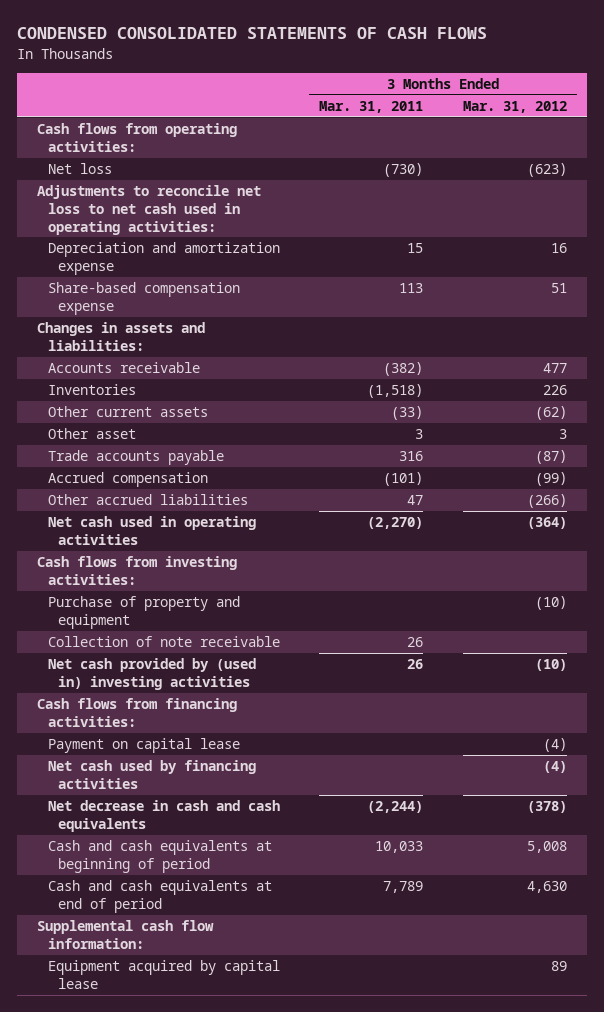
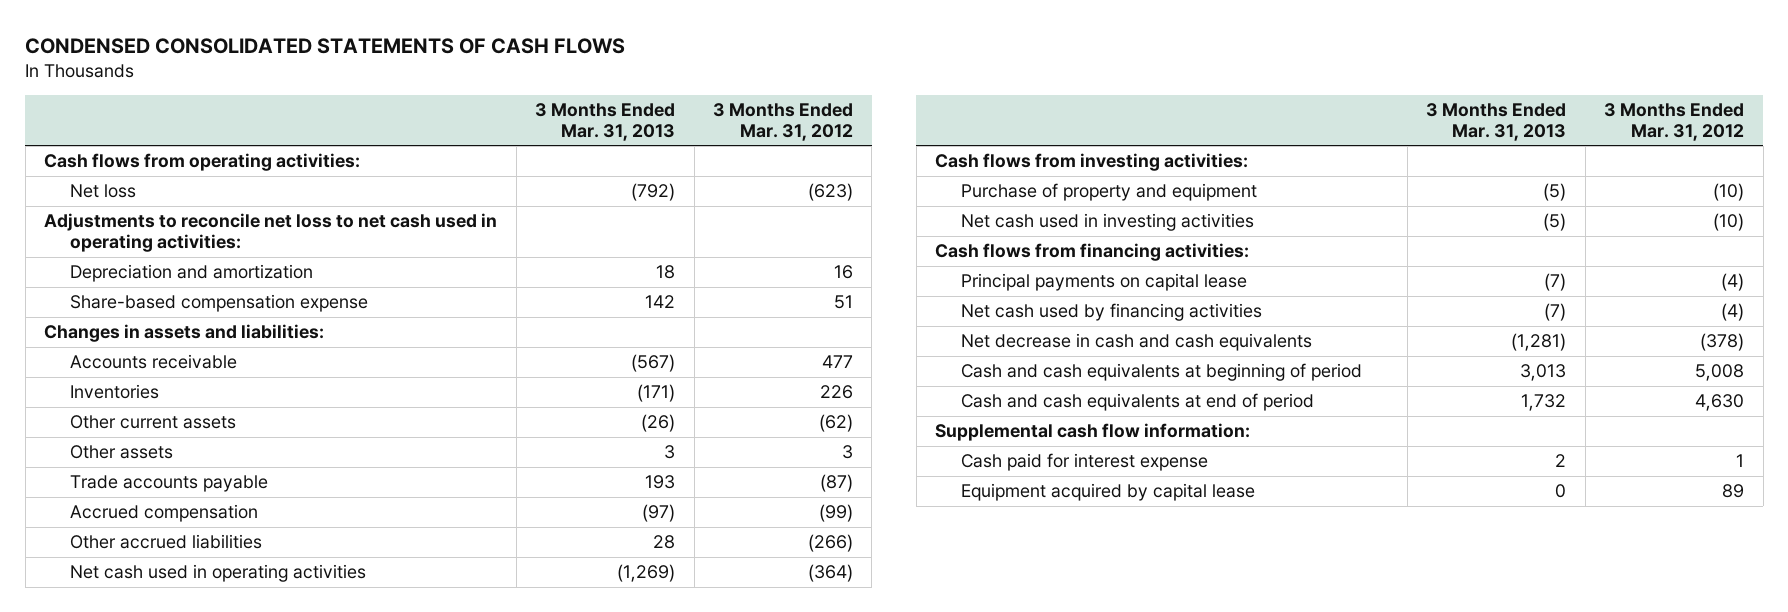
- | 3 Months Ended Mar. 31, 2011 | 3 Months Ended Mar. 31, 2012
+ | 3 Months Ended Mar. 31, 2013 | 3 Months Ended Mar. 31, 2012
- Depreciation and amortization expense | 15 | 16
+ Depreciation and amortization | 18 | 16
- Other asset | 3 | 3
+ Other assets | 3 | 3
- Collection of note receivable | 26 |
- Net cash provided by (used in) investing activities | 26 | (10)
+ Net cash used in investing activities | (5) | (10)
- Payment on capital lease | | (4)
+ Principal payments on capital lease | (7) | (4)
+ Cash paid for interest expense | 2 | 1

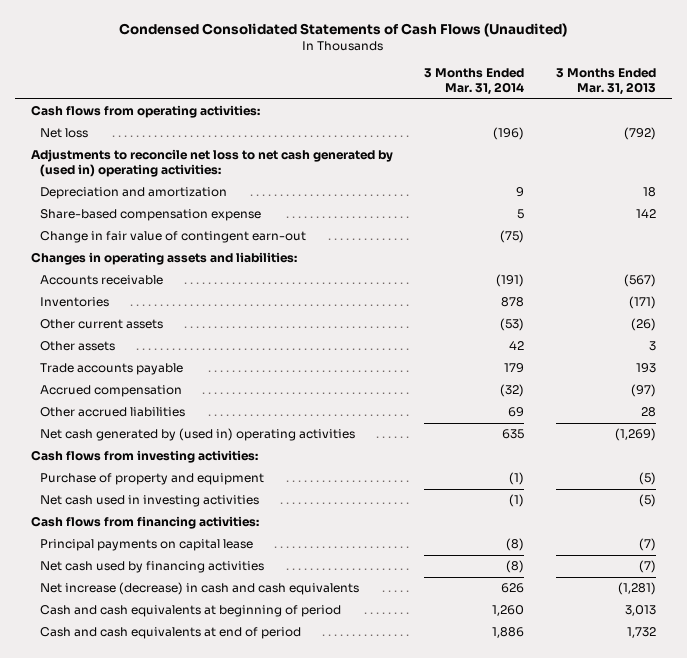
- CONDENSED CONSOLIDATED STATEMENTS OF CASH FLOWS
+ Condensed Consolidated Statements of Cash Flows (Unaudited)
- | 3 Months Ended Mar. 31, 2013 | 3 Months Ended Mar. 31, 2012
+ | 3 Months Ended Mar. 31, 2014 | 3 Months Ended Mar. 31, 2013
- Adjustments to reconcile net loss to net cash used in operating activities:
+ Adjustments to reconcile net loss to net cash generated by (used in) operating activities:
- Changes in assets and liabilities:
+ Change in fair value of contingent earn-out | (75) |
+ Changes in operating assets and liabilities:
- Net cash used in operating activities | (1,269) | (364)
+ Net cash generated by (used in) operating activities | 635 | (1,269)
- Net decrease in cash and cash equivalents | (1,281) | (378)
+ Net increase (decrease) in cash and cash equivalents | 626 | (1,281)
- Supplemental cash flow information:
- Cash paid for interest expense | 2 | 1
- Equipment acquired by capital lease | 0 | 89

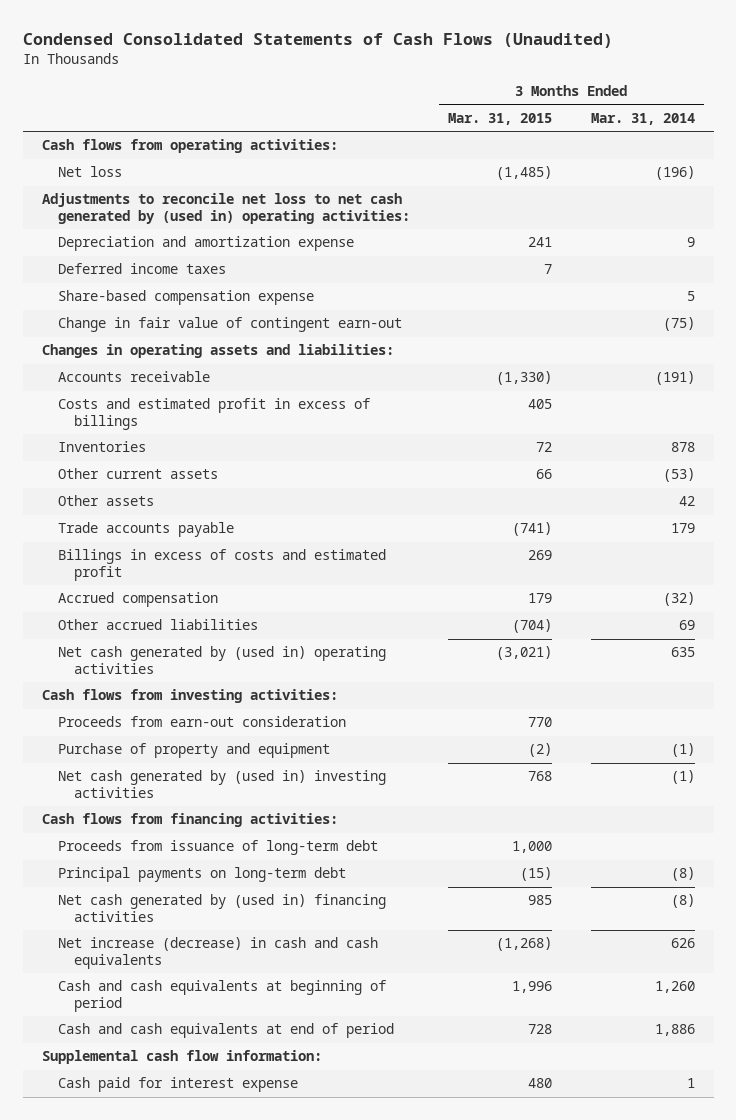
- | 3 Months Ended Mar. 31, 2014 | 3 Months Ended Mar. 31, 2013
+ | 3 Months Ended Mar. 31, 2015 | 3 Months Ended Mar. 31, 2014
- Depreciation and amortization | 9 | 18
+ Depreciation and amortization expense | 241 | 9
+ Deferred income taxes | 7 |
+ Costs and estimated profit in excess of billings | 405 |
+ Billings in excess of costs and estimated profit | 269 |
+ Proceeds from earn-out consideration | 770 |
- Net cash used in investing activities | (1) | (5)
+ Net cash generated by (used in) investing activities | 768 | (1)
- Principal payments on capital lease | (8) | (7)
- Net cash used by financing activities | (8) | (7)
+ Proceeds from issuance of long-term debt | 1,000 |
+ Principal payments on long-term debt | (15) | (8)
+ Net cash generated by (used in) financing activities | 985 | (8)
+ Supplemental cash flow information:
+ Cash paid for interest expense | 480 | 1

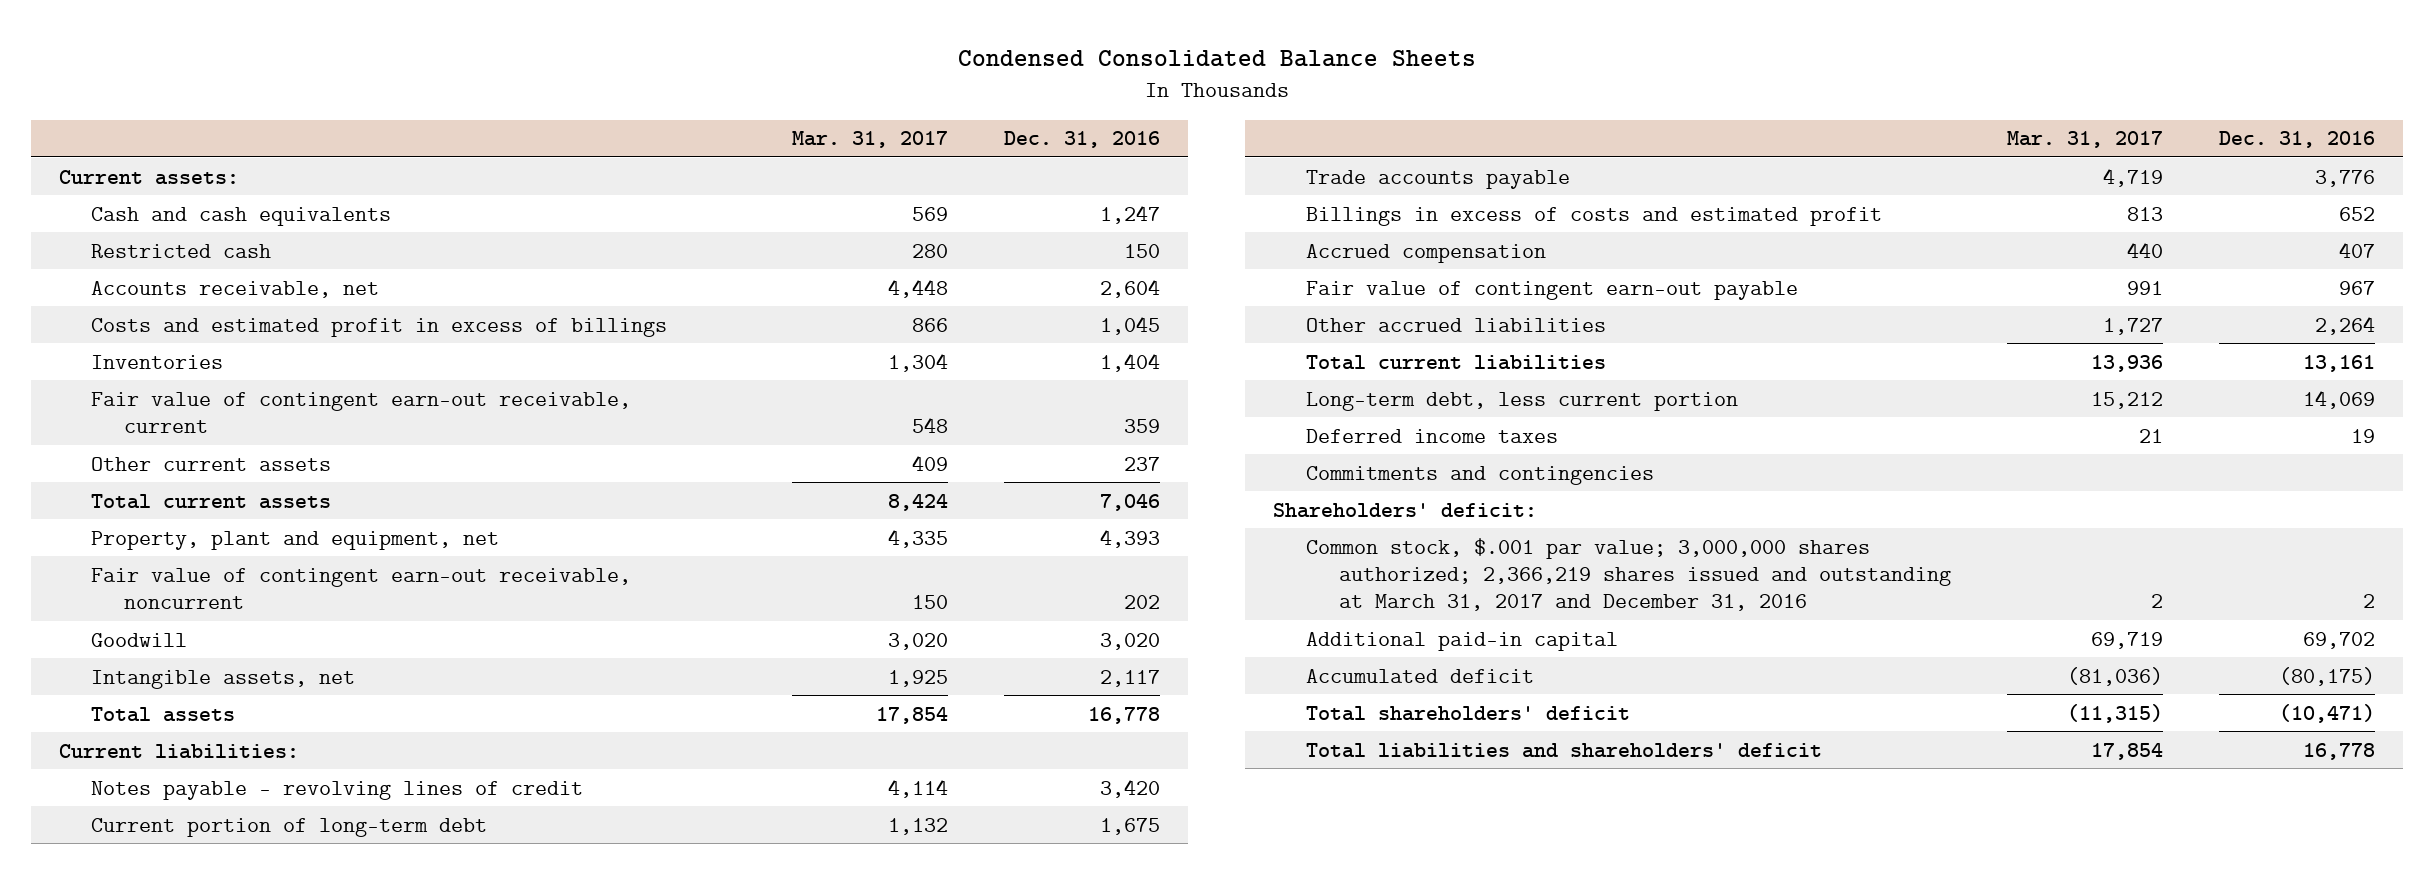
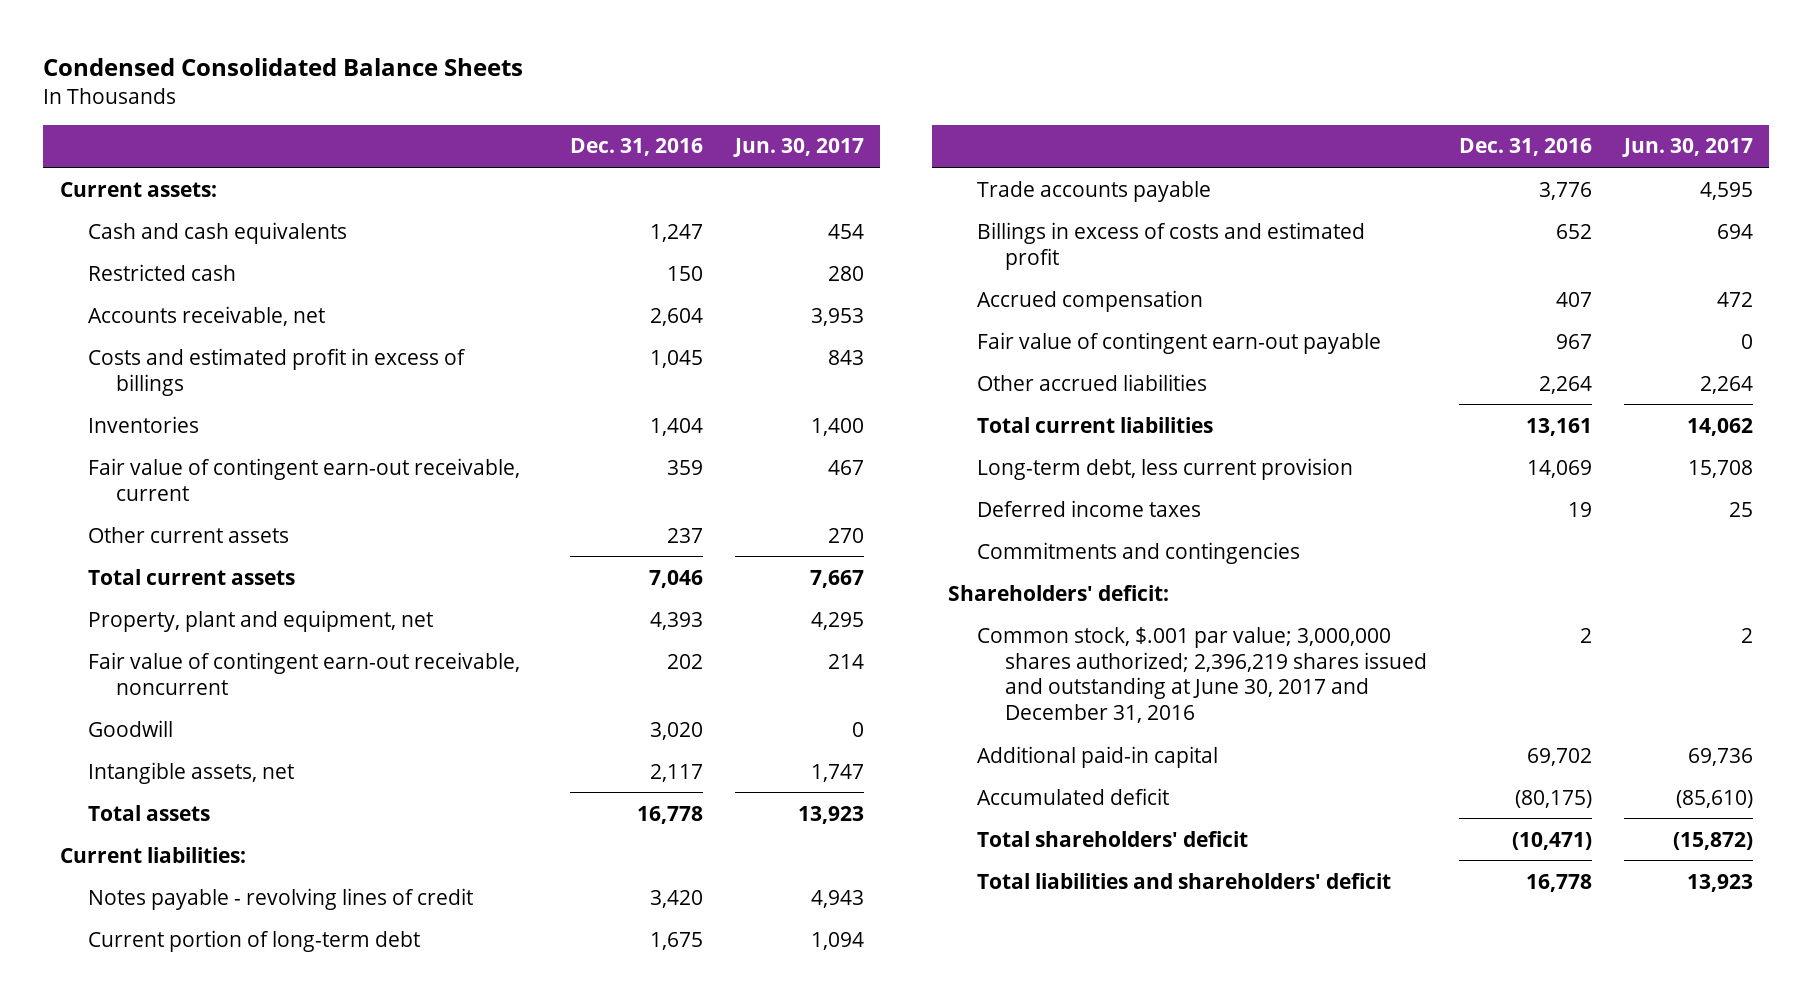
- | Mar. 31, 2017 | Dec. 31, 2016
+ | Dec. 31, 2016 | Jun. 30, 2017
- Long-term debt, less current portion | 15,212 | 14,069
+ Long-term debt, less current provision | 14,069 | 15,708
- Common stock, $.001 par value; 3,000,000 shares authorized; 2,366,219 shares issued and outstanding at March 31, 2017 and December 31, 2016 | 2 | 2
+ Common stock, $.001 par value; 3,000,000 shares authorized; 2,396,219 shares issued and outstanding at June 30, 2017 and December 31, 2016 | 2 | 2

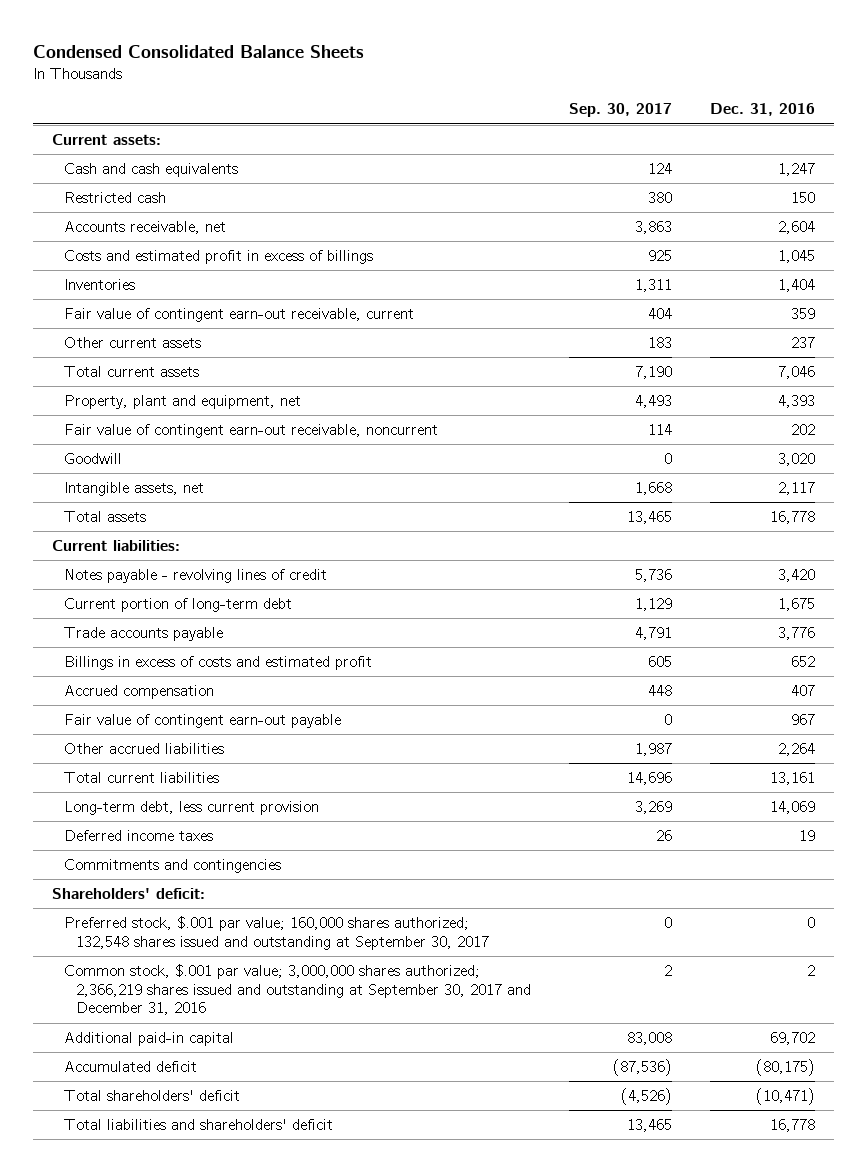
- | Dec. 31, 2016 | Jun. 30, 2017
+ | Sep. 30, 2017 | Dec. 31, 2016
- Common stock, $.001 par value; 3,000,000 shares authorized; 2,396,219 shares issued and outstanding at June 30, 2017 and December 31, 2016 | 2 | 2
+ Preferred stock, $.001 par value; 160,000 shares authorized; 132,548 shares issued and outstanding at September 30, 2017 | 0 | 0
+ Common stock, $.001 par value; 3,000,000 shares authorized; 2,366,219 shares issued and outstanding at September 30, 2017 and December 31, 2016 | 2 | 2

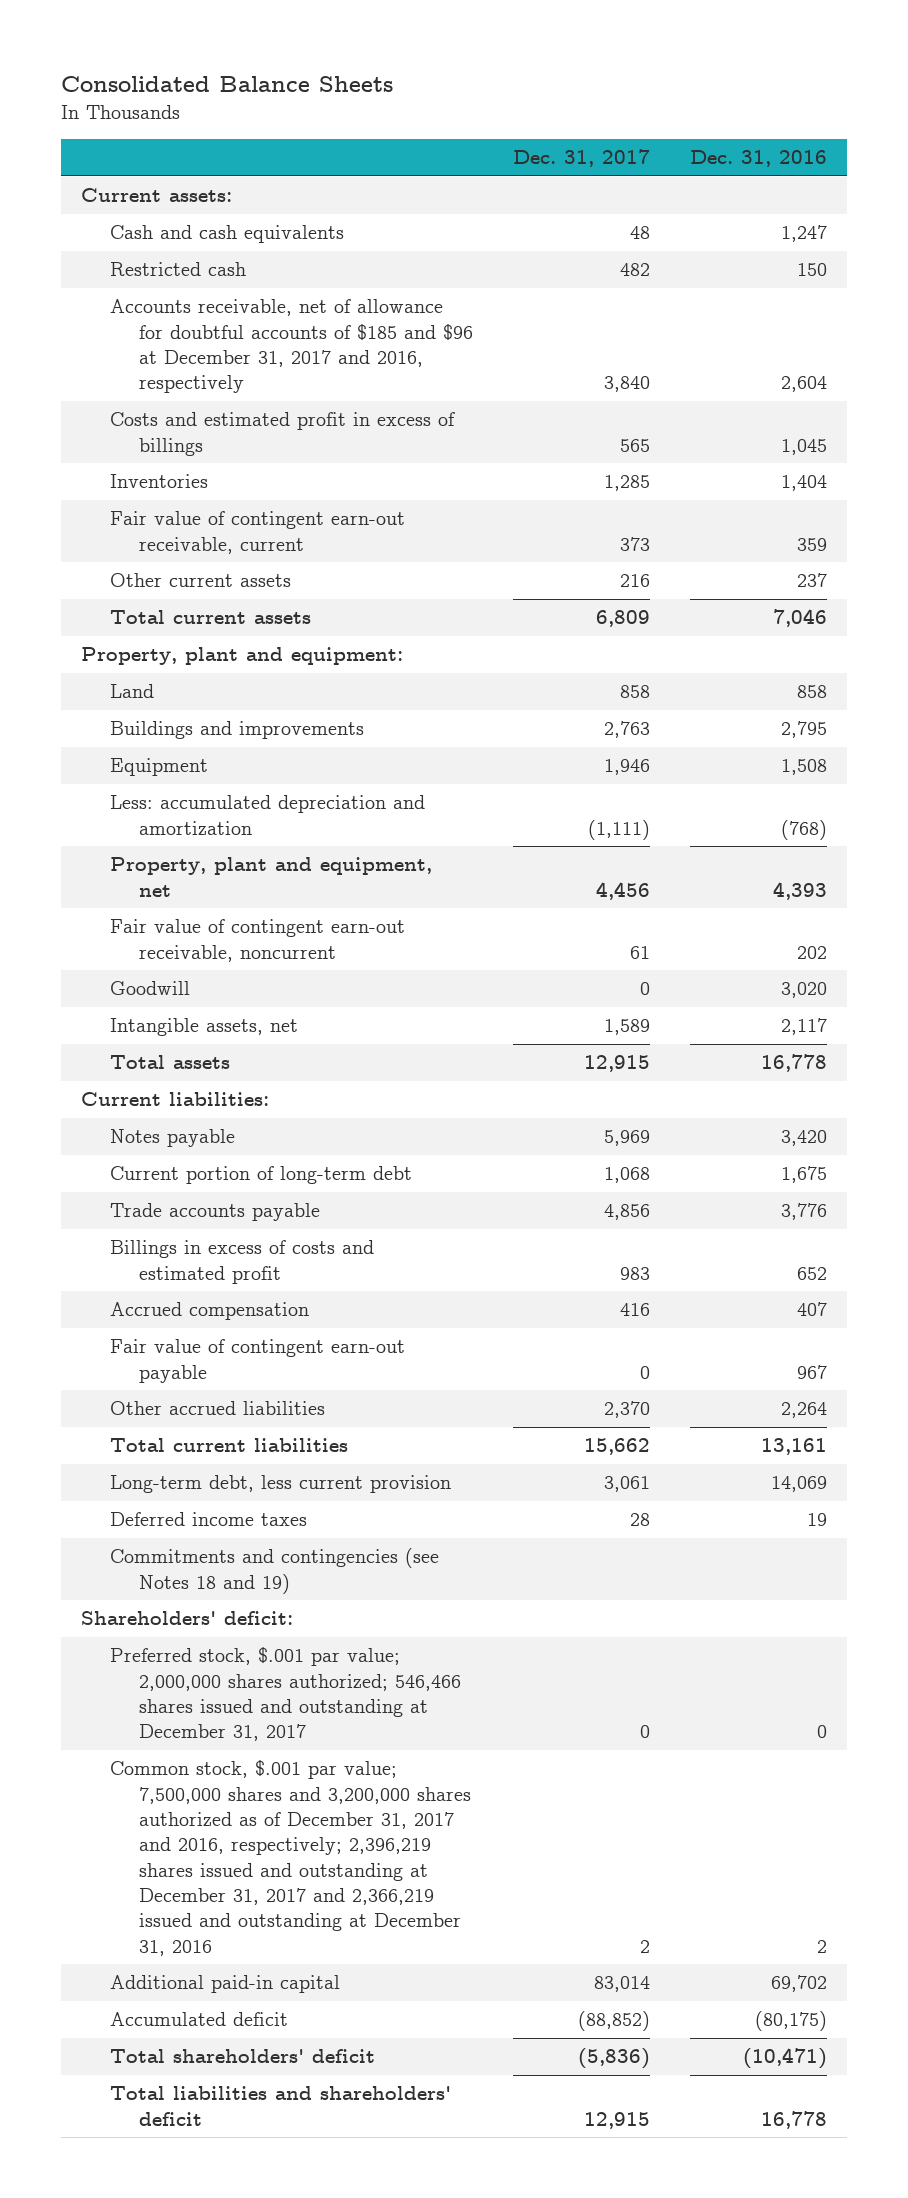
- Condensed Consolidated Balance Sheets
+ Consolidated Balance Sheets
- | Sep. 30, 2017 | Dec. 31, 2016
+ | Dec. 31, 2017 | Dec. 31, 2016
- Accounts receivable, net | 3,863 | 2,604
+ Accounts receivable, net of allowance for doubtful accounts of $185 and $96 at December 31, 2017 and 2016, respectively | 3,840 | 2,604
+ Property, plant and equipment:
+ Land | 858 | 858
+ Buildings and improvements | 2,763 | 2,795
+ Equipment | 1,946 | 1,508
+ Less: accumulated depreciation and amortization | (1,111) | (768)
- Notes payable - revolving lines of credit | 5,736 | 3,420
+ Notes payable | 5,969 | 3,420
- Commitments and contingencies
+ Commitments and contingencies (see Notes 18 and 19)
- Preferred stock, $.001 par value; 160,000 shares authorized; 132,548 shares issued and outstanding at September 30, 2017 | 0 | 0
- Common stock, $.001 par value; 3,000,000 shares authorized; 2,366,219 shares issued and outstanding at September 30, 2017 and December 31, 2016 | 2 | 2
+ Preferred stock, $.001 par value; 2,000,000 shares authorized; 546,466 shares issued and outstanding at December 31, 2017 | 0 | 0
+ Common stock, $.001 par value; 7,500,000 shares and 3,200,000 shares authorized as of December 31, 2017 and 2016, respectively; 2,396,219 shares issued and outstanding at December 31, 2017 and 2,366,219 issued and outstanding at December 31, 2016 | 2 | 2

